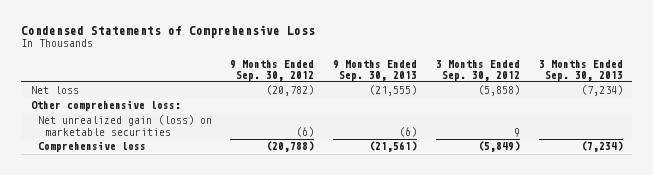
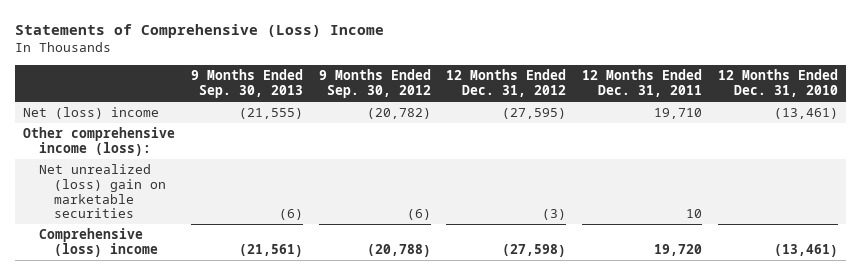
- Condensed Statements of Comprehensive Loss
+ Statements of Comprehensive (Loss) Income
- | 9 Months Ended Sep. 30, 2012 | 9 Months Ended Sep. 30, 2013 | 3 Months Ended Sep. 30, 2012 | 3 Months Ended Sep. 30, 2013
+ | 9 Months Ended Sep. 30, 2013 | 9 Months Ended Sep. 30, 2012 | 12 Months Ended Dec. 31, 2012 | 12 Months Ended Dec. 31, 2011 | 12 Months Ended Dec. 31, 2010
- Net loss | (20,782) | (21,555) | (5,858) | (7,234)
- Other comprehensive loss:
- Net unrealized gain (loss) on marketable securities | (6) | (6) | 9 |
- Comprehensive loss | (20,788) | (21,561) | (5,849) | (7,234)
+ Net (loss) income | (21,555) | (20,782) | (27,595) | 19,710 | (13,461)
+ Other comprehensive income (loss):
+ Net unrealized (loss) gain on marketable securities | (6) | (6) | (3) | 10 |
+ Comprehensive (loss) income | (21,561) | (20,788) | (27,598) | 19,720 | (13,461)

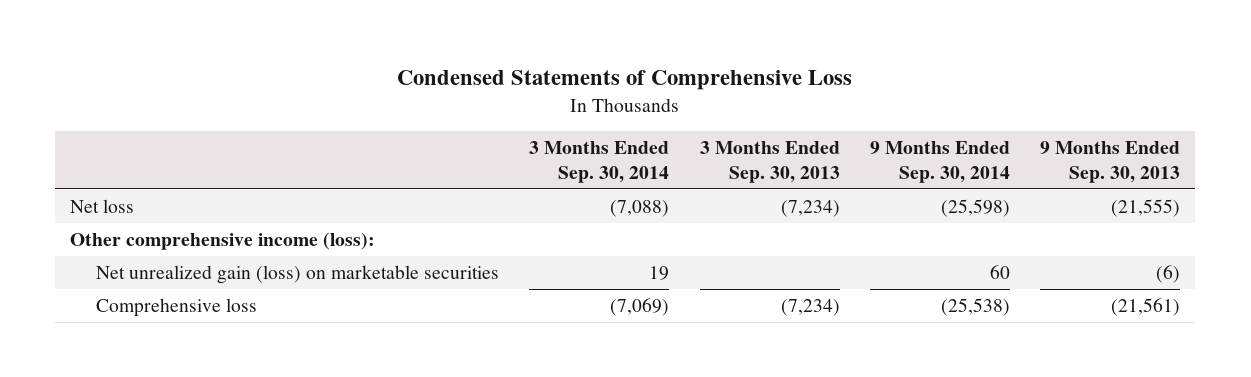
- Statements of Comprehensive (Loss) Income
+ Condensed Statements of Comprehensive Loss
- | 9 Months Ended Sep. 30, 2013 | 9 Months Ended Sep. 30, 2012 | 12 Months Ended Dec. 31, 2012 | 12 Months Ended Dec. 31, 2011 | 12 Months Ended Dec. 31, 2010
+ | 3 Months Ended Sep. 30, 2014 | 3 Months Ended Sep. 30, 2013 | 9 Months Ended Sep. 30, 2014 | 9 Months Ended Sep. 30, 2013
- Net (loss) income | (21,555) | (20,782) | (27,595) | 19,710 | (13,461)
+ Net loss | (7,088) | (7,234) | (25,598) | (21,555)
- Net unrealized (loss) gain on marketable securities | (6) | (6) | (3) | 10 |
- Comprehensive (loss) income | (21,561) | (20,788) | (27,598) | 19,720 | (13,461)
+ Net unrealized gain (loss) on marketable securities | 19 | | 60 | (6)
+ Comprehensive loss | (7,069) | (7,234) | (25,538) | (21,561)

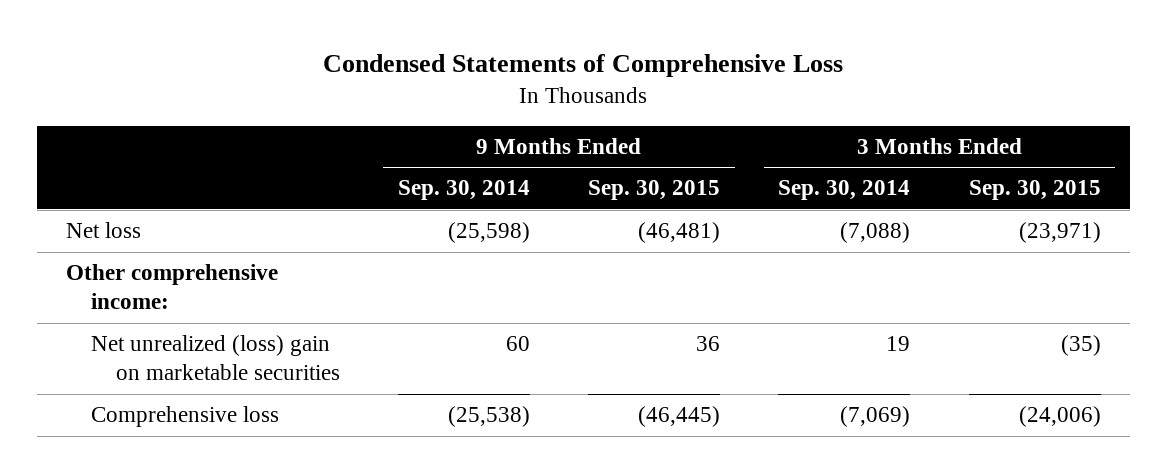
- | 3 Months Ended Sep. 30, 2014 | 3 Months Ended Sep. 30, 2013 | 9 Months Ended Sep. 30, 2014 | 9 Months Ended Sep. 30, 2013
+ | 9 Months Ended Sep. 30, 2014 | 9 Months Ended Sep. 30, 2015 | 3 Months Ended Sep. 30, 2014 | 3 Months Ended Sep. 30, 2015
- Other comprehensive income (loss):
- Net unrealized gain (loss) on marketable securities | 19 | | 60 | (6)
+ Other comprehensive income:
+ Net unrealized (loss) gain on marketable securities | 60 | 36 | 19 | (35)

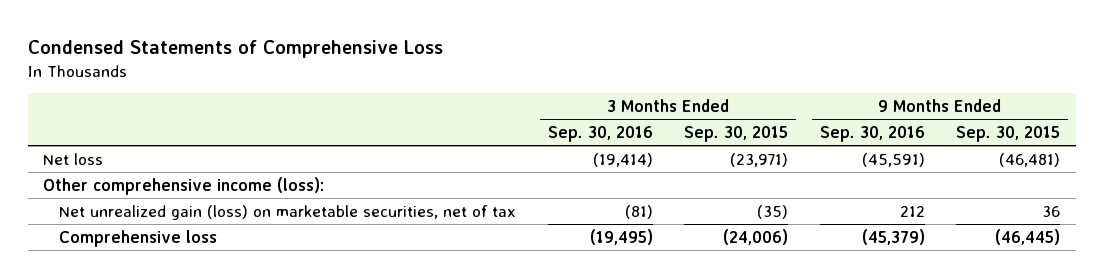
- | 9 Months Ended Sep. 30, 2014 | 9 Months Ended Sep. 30, 2015 | 3 Months Ended Sep. 30, 2014 | 3 Months Ended Sep. 30, 2015
+ | 3 Months Ended Sep. 30, 2016 | 3 Months Ended Sep. 30, 2015 | 9 Months Ended Sep. 30, 2016 | 9 Months Ended Sep. 30, 2015
- Other comprehensive income:
- Net unrealized (loss) gain on marketable securities | 60 | 36 | 19 | (35)
+ Other comprehensive income (loss):
+ Net unrealized gain (loss) on marketable securities, net of tax | (81) | (35) | 212 | 36

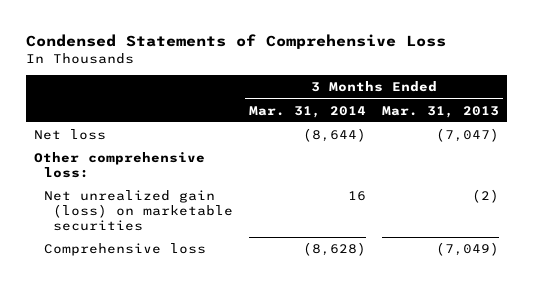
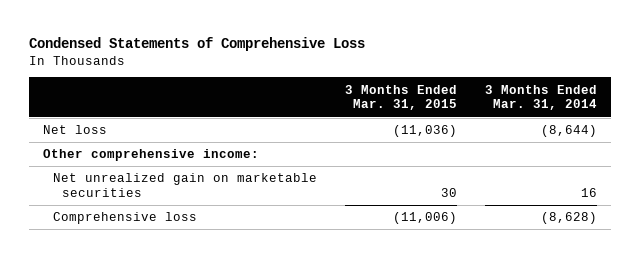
- | 3 Months Ended Mar. 31, 2014 | 3 Months Ended Mar. 31, 2013
+ | 3 Months Ended Mar. 31, 2015 | 3 Months Ended Mar. 31, 2014
- Other comprehensive loss:
- Net unrealized gain (loss) on marketable securities | 16 | (2)
+ Other comprehensive income:
+ Net unrealized gain on marketable securities | 30 | 16

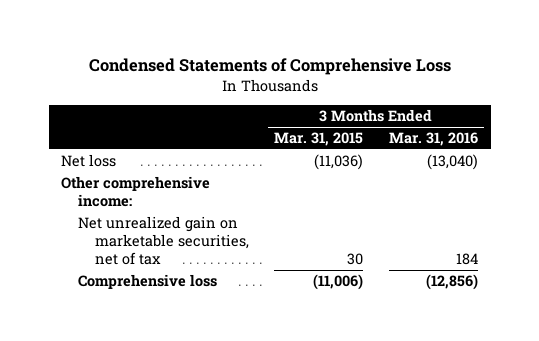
- | 3 Months Ended Mar. 31, 2015 | 3 Months Ended Mar. 31, 2014
+ | 3 Months Ended Mar. 31, 2015 | 3 Months Ended Mar. 31, 2016
- Net unrealized gain on marketable securities | 30 | 16
+ Net unrealized gain on marketable securities, net of tax | 30 | 184

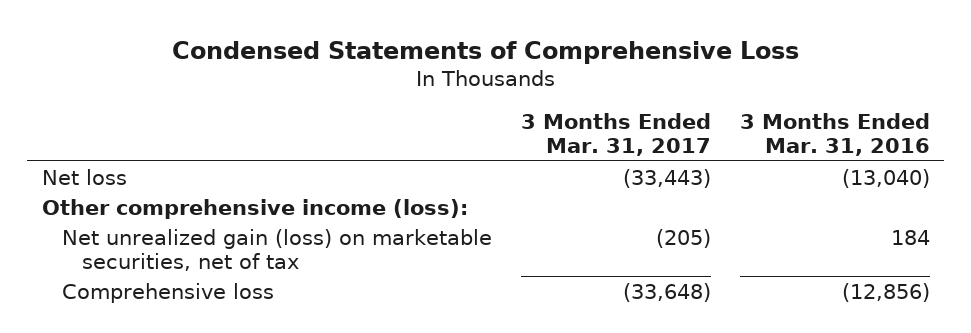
- | 3 Months Ended Mar. 31, 2015 | 3 Months Ended Mar. 31, 2016
+ | 3 Months Ended Mar. 31, 2017 | 3 Months Ended Mar. 31, 2016
- Other comprehensive income:
- Net unrealized gain on marketable securities, net of tax | 30 | 184
+ Other comprehensive income (loss):
+ Net unrealized gain (loss) on marketable securities, net of tax | (205) | 184

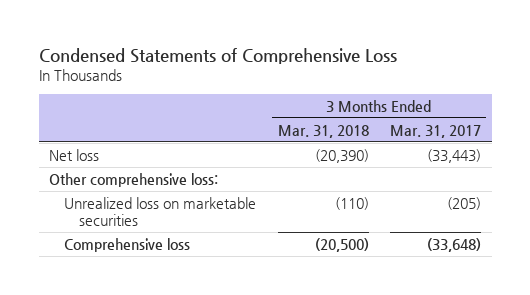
- | 3 Months Ended Mar. 31, 2017 | 3 Months Ended Mar. 31, 2016
+ | 3 Months Ended Mar. 31, 2018 | 3 Months Ended Mar. 31, 2017
- Other comprehensive income (loss):
- Net unrealized gain (loss) on marketable securities, net of tax | (205) | 184
+ Other comprehensive loss:
+ Unrealized loss on marketable securities | (110) | (205)

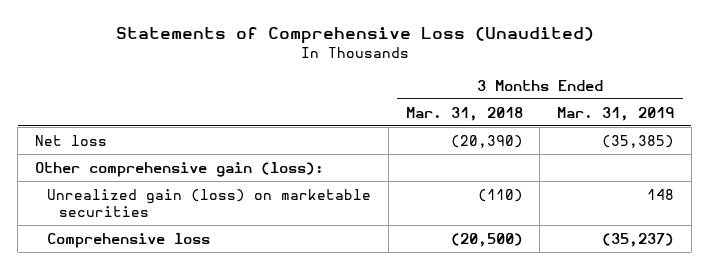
- Condensed Statements of Comprehensive Loss
+ Statements of Comprehensive Loss (Unaudited)
- | 3 Months Ended Mar. 31, 2018 | 3 Months Ended Mar. 31, 2017
+ | 3 Months Ended Mar. 31, 2018 | 3 Months Ended Mar. 31, 2019
- Other comprehensive loss:
- Unrealized loss on marketable securities | (110) | (205)
+ Other comprehensive gain (loss):
+ Unrealized gain (loss) on marketable securities | (110) | 148

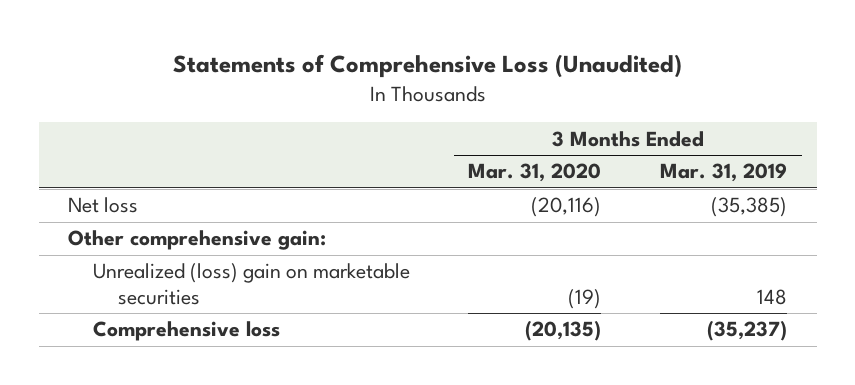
- | 3 Months Ended Mar. 31, 2018 | 3 Months Ended Mar. 31, 2019
+ | 3 Months Ended Mar. 31, 2020 | 3 Months Ended Mar. 31, 2019
- Other comprehensive gain (loss):
- Unrealized gain (loss) on marketable securities | (110) | 148
+ Other comprehensive gain:
+ Unrealized (loss) gain on marketable securities | (19) | 148

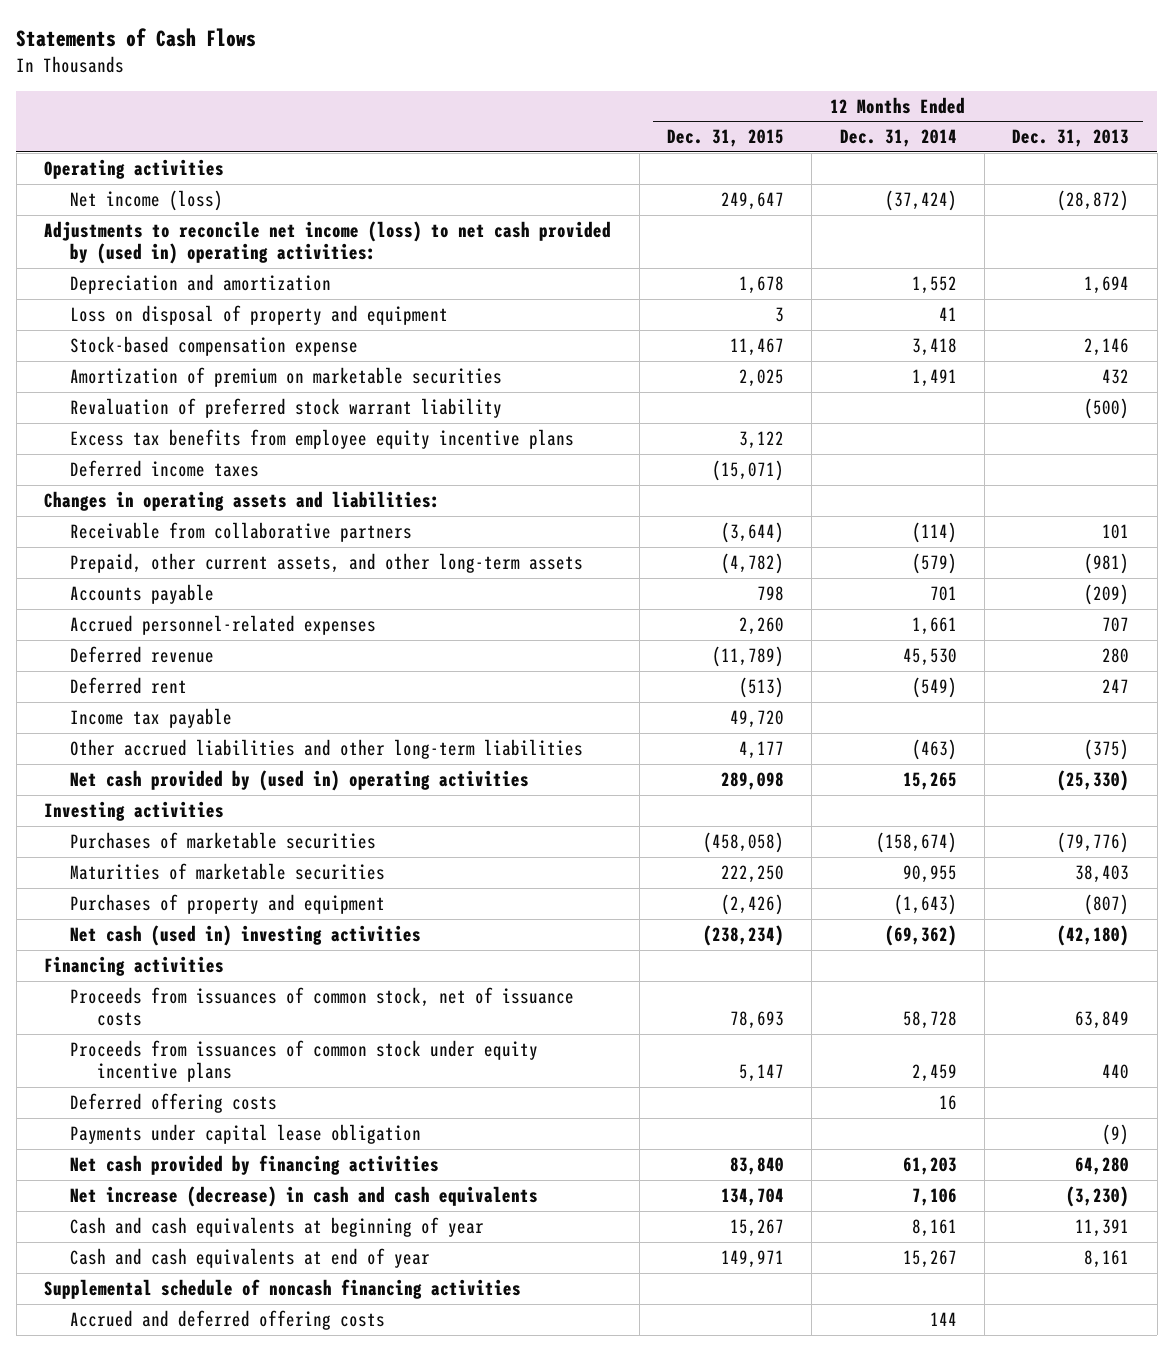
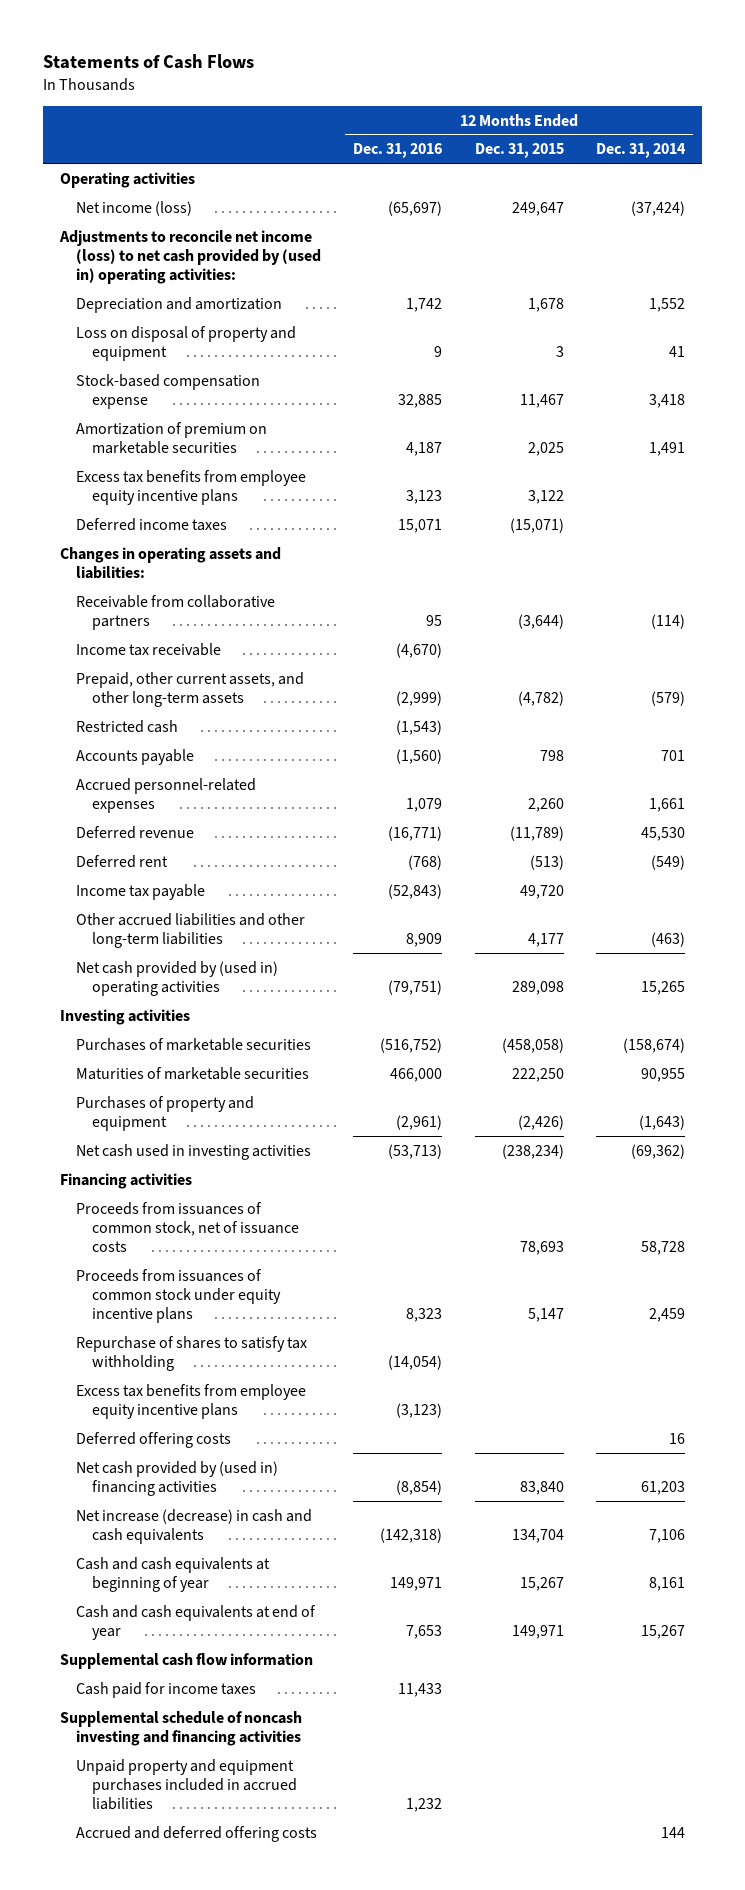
- | 12 Months Ended Dec. 31, 2015 | 12 Months Ended Dec. 31, 2014 | 12 Months Ended Dec. 31, 2013
+ | 12 Months Ended Dec. 31, 2016 | 12 Months Ended Dec. 31, 2015 | 12 Months Ended Dec. 31, 2014
- Revaluation of preferred stock warrant liability | | | (500)
+ Income tax receivable | (4,670) | |
+ Restricted cash | (1,543) | |
- Net cash (used in) investing activities | (238,234) | (69,362) | (42,180)
+ Net cash used in investing activities | (53,713) | (238,234) | (69,362)
+ Repurchase of shares to satisfy tax withholding | (14,054) | |
+ Excess tax benefits from employee equity incentive plans | (3,123) | |
- Payments under capital lease obligation | | | (9)
- Net cash provided by financing activities | 83,840 | 61,203 | 64,280
+ Net cash provided by (used in) financing activities | (8,854) | 83,840 | 61,203
- Supplemental schedule of noncash financing activities
+ Supplemental cash flow information
+ Cash paid for income taxes | 11,433 | |
+ Supplemental schedule of noncash investing and financing activities
+ Unpaid property and equipment purchases included in accrued liabilities | 1,232 | |

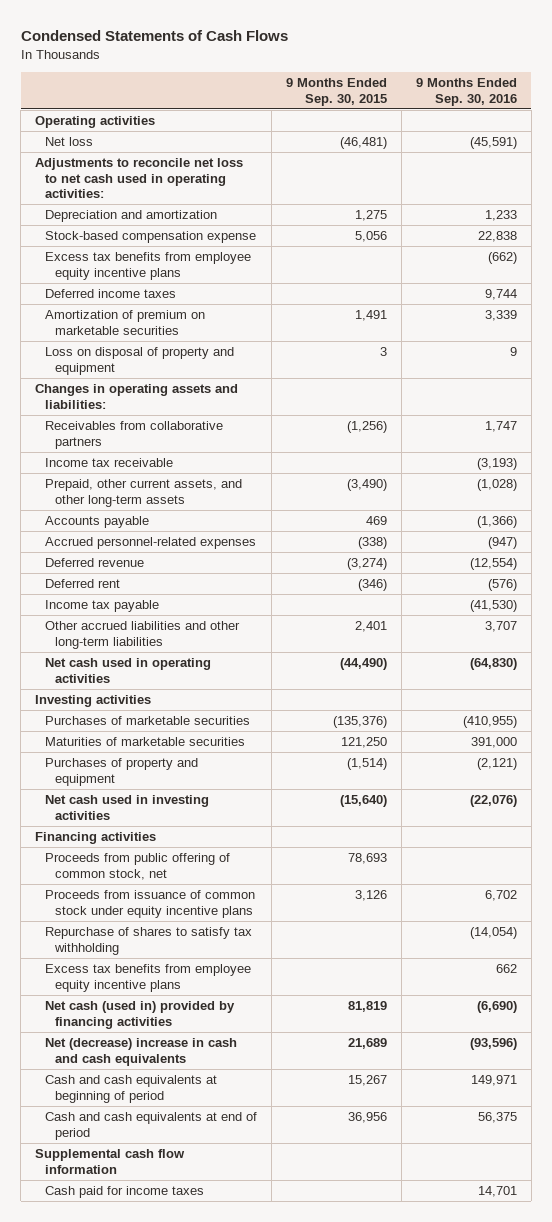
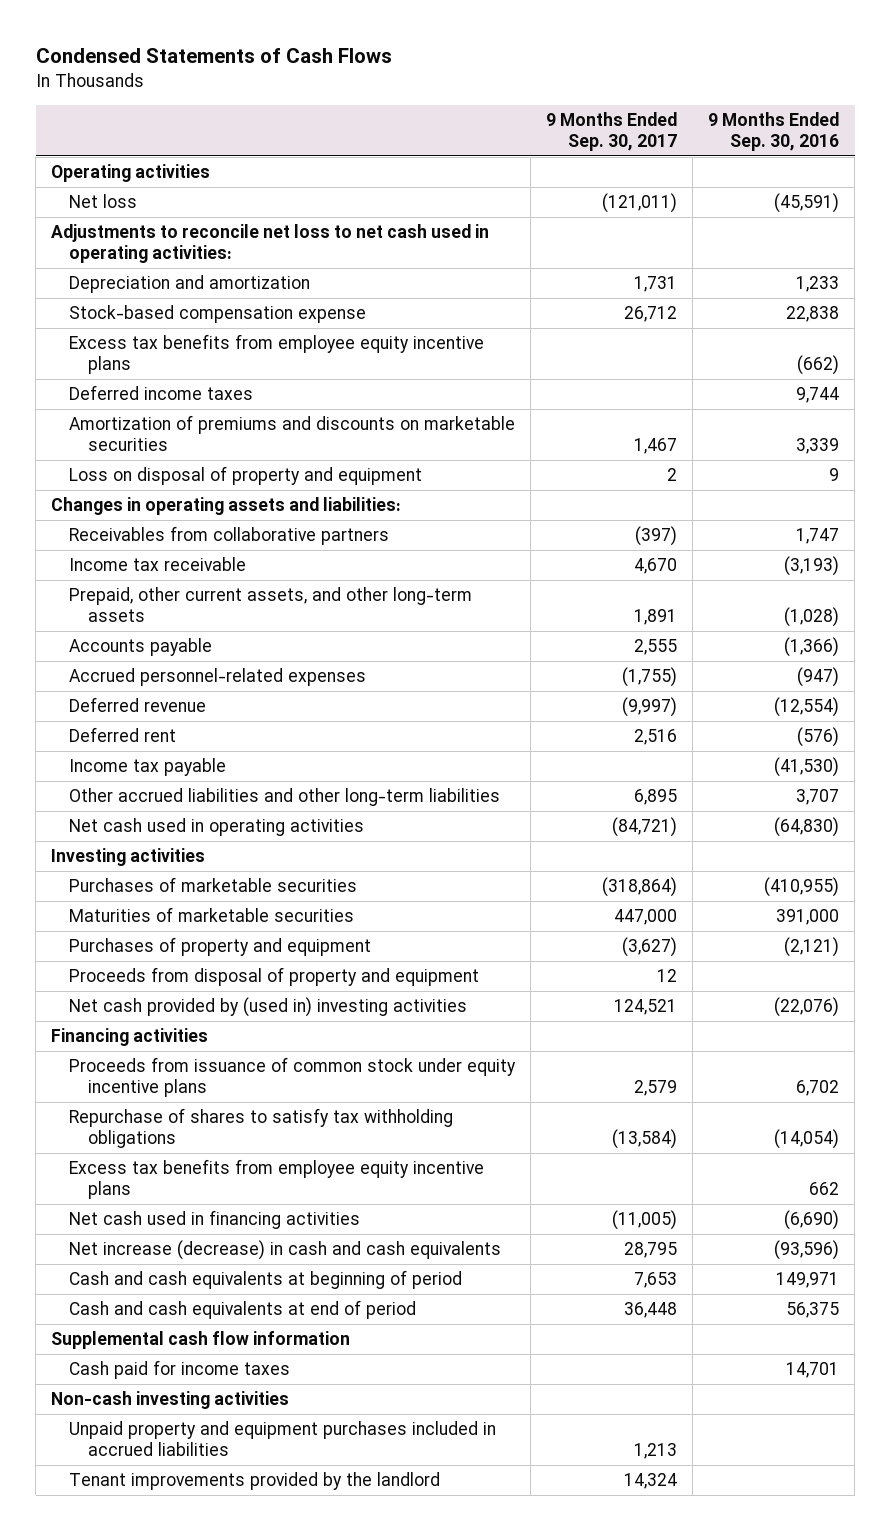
- | 9 Months Ended Sep. 30, 2015 | 9 Months Ended Sep. 30, 2016
+ | 9 Months Ended Sep. 30, 2017 | 9 Months Ended Sep. 30, 2016
- Amortization of premium on marketable securities | 1,491 | 3,339
+ Amortization of premiums and discounts on marketable securities | 1,467 | 3,339
- Net cash used in investing activities | (15,640) | (22,076)
+ Proceeds from disposal of property and equipment | 12 |
+ Net cash provided by (used in) investing activities | 124,521 | (22,076)
- Proceeds from public offering of common stock, net | 78,693 |
- Repurchase of shares to satisfy tax withholding | | (14,054)
+ Repurchase of shares to satisfy tax withholding obligations | (13,584) | (14,054)
- Net cash (used in) provided by financing activities | 81,819 | (6,690)
- Net (decrease) increase in cash and cash equivalents | 21,689 | (93,596)
+ Net cash used in financing activities | (11,005) | (6,690)
+ Net increase (decrease) in cash and cash equivalents | 28,795 | (93,596)
+ Non-cash investing activities
+ Unpaid property and equipment purchases included in accrued liabilities | 1,213 |
+ Tenant improvements provided by the landlord | 14,324 |

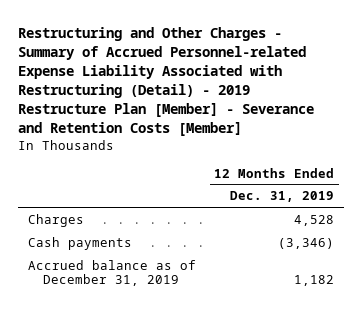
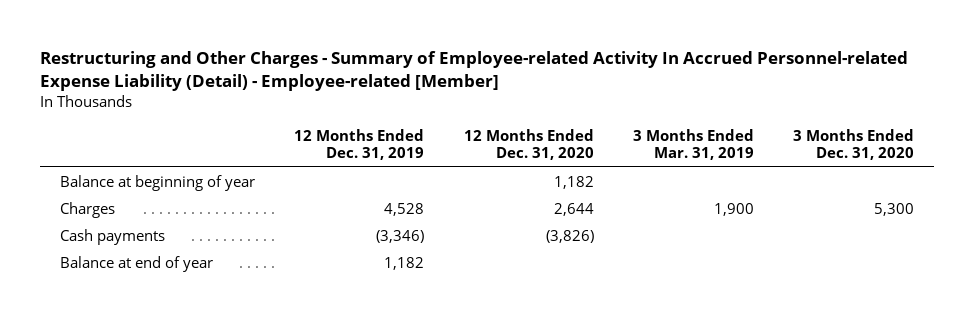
- Restructuring and Other Charges - Summary of Accrued Personnel-related Expense Liability Associated with Restructuring (Detail) - 2019 Restructure Plan [Member] - Severance and Retention Costs [Member]
+ Restructuring and Other Charges - Summary of Employee-related Activity In Accrued Personnel-related Expense Liability (Detail) - Employee-related [Member]
- | 12 Months Ended Dec. 31, 2019
+ | 12 Months Ended Dec. 31, 2019 | 12 Months Ended Dec. 31, 2020 | 3 Months Ended Mar. 31, 2019 | 3 Months Ended Dec. 31, 2020
+ Balance at beginning of year | | 1,182 | |
- Accrued balance as of December 31, 2019 | 1,182
+ Balance at end of year | 1,182 | | |

